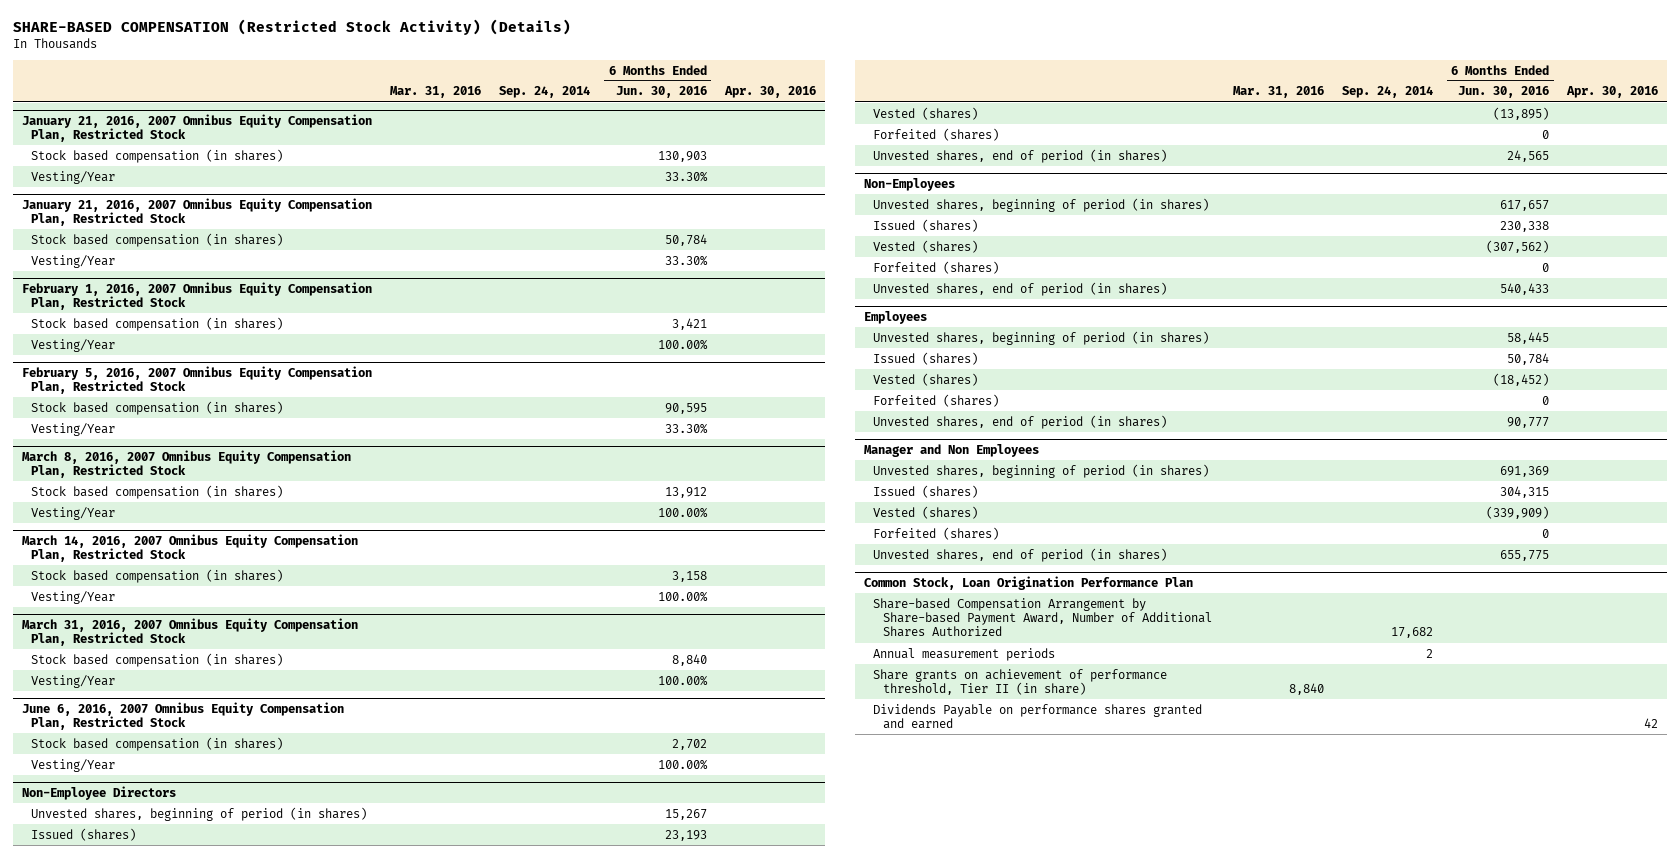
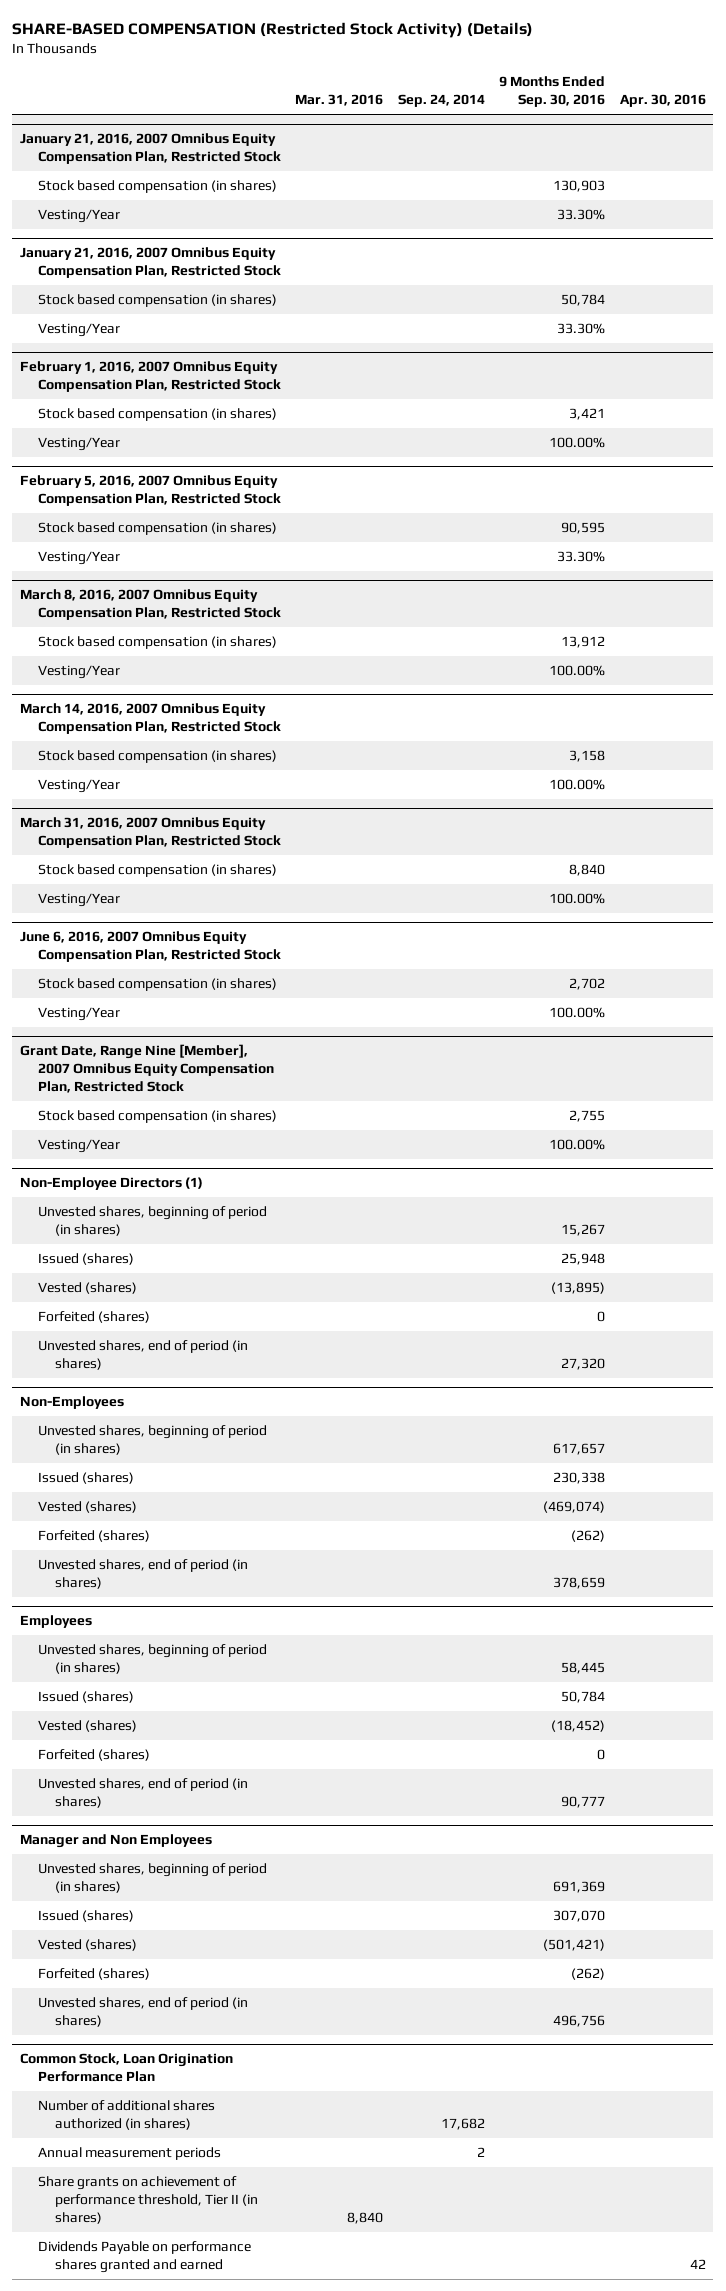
- | Mar. 31, 2016 | Sep. 24, 2014 | 6 Months Ended Jun. 30, 2016 | Apr. 30, 2016
+ | Mar. 31, 2016 | Sep. 24, 2014 | 9 Months Ended Sep. 30, 2016 | Apr. 30, 2016
- Non-Employee Directors
+ Grant Date, Range Nine [Member], 2007 Omnibus Equity Compensation Plan, Restricted Stock
+ Stock based compensation (in shares) | | | 2,755 |
+ Vesting/Year | | | 100.00% |
+ Non-Employee Directors (1)
@ Common Stock, Loan Origination Performance Plan
- Share-based Compensation Arrangement by Share-based Payment Award, Number of Additional Shares Authorized | | 17,682 | |
+ Number of additional shares authorized (in shares) | | 17,682 | |
- Share grants on achievement of performance threshold, Tier II (in share) | 8,840 | | |
+ Share grants on achievement of performance threshold, Tier II (in shares) | 8,840 | | |

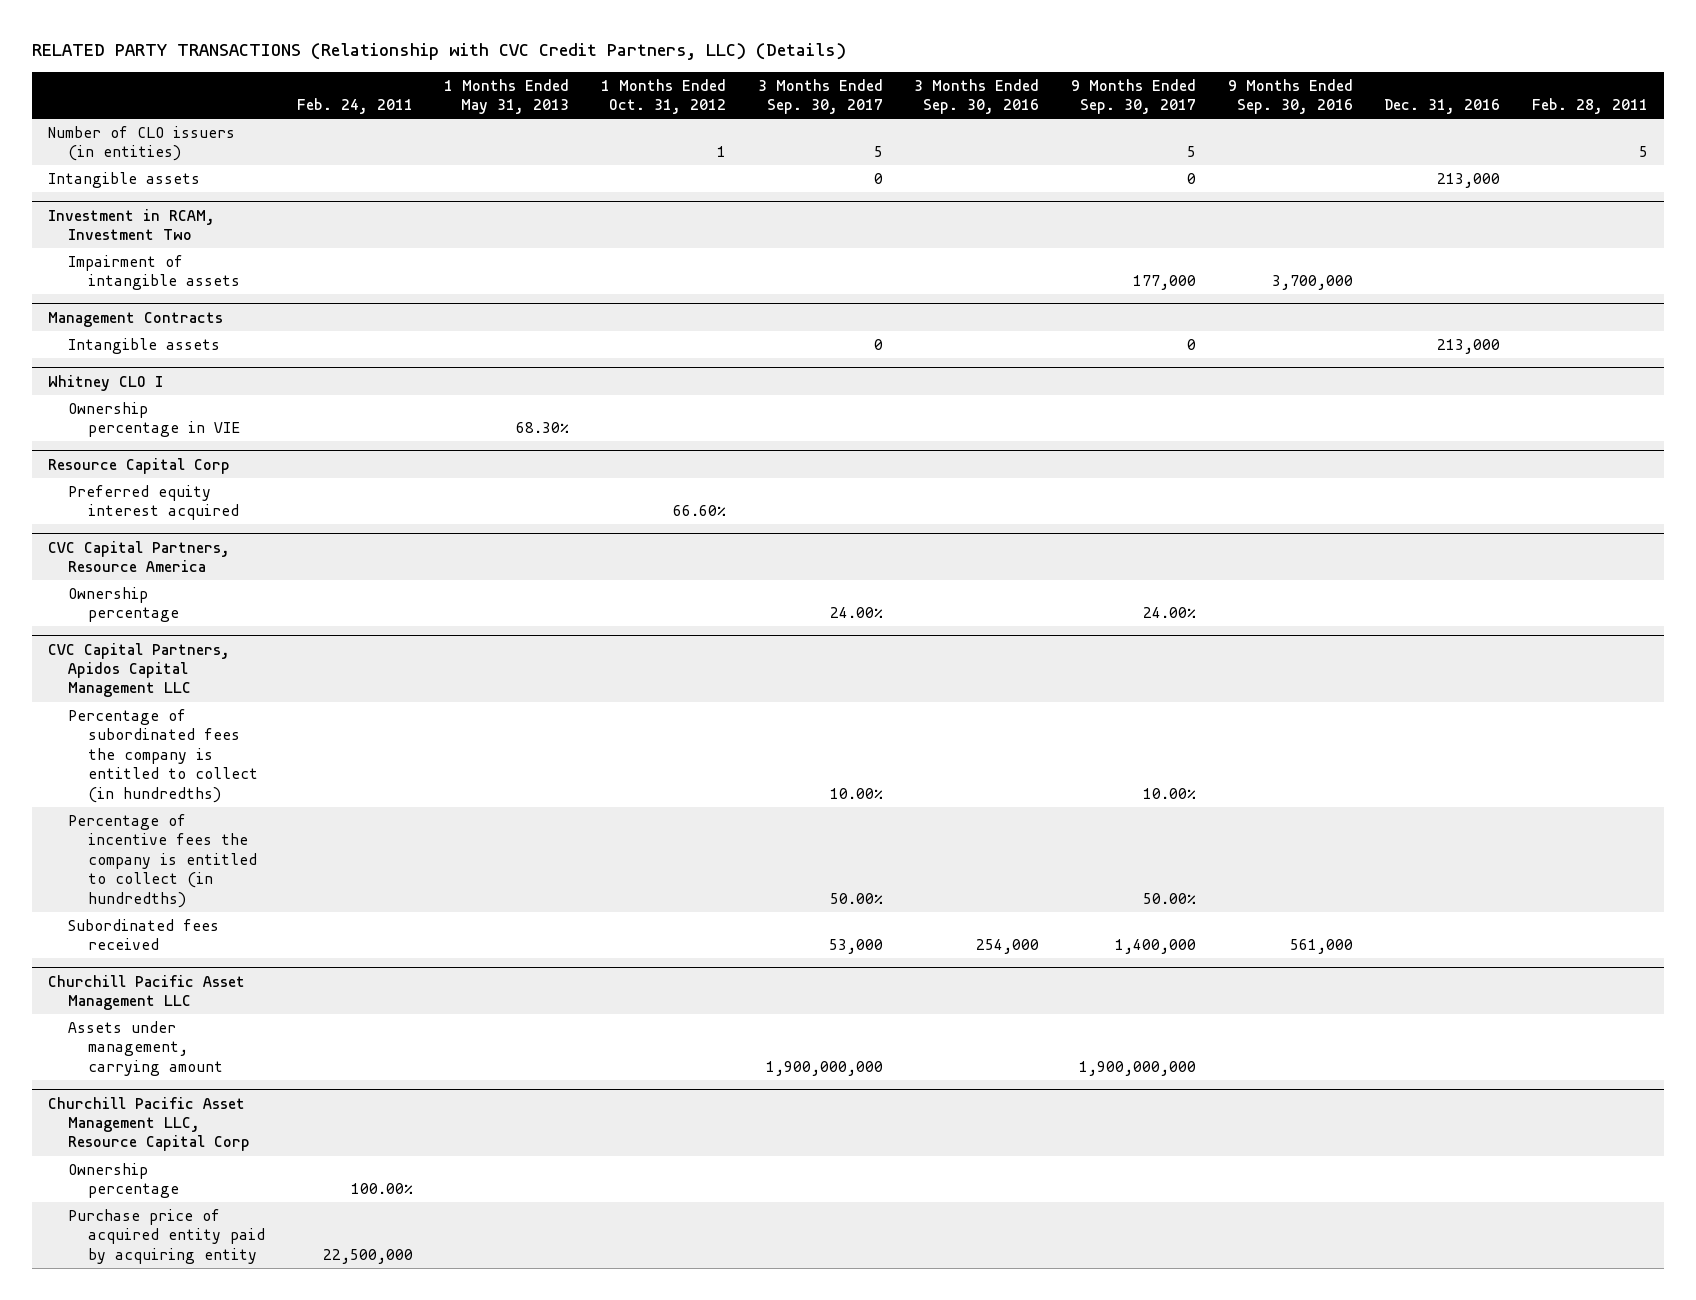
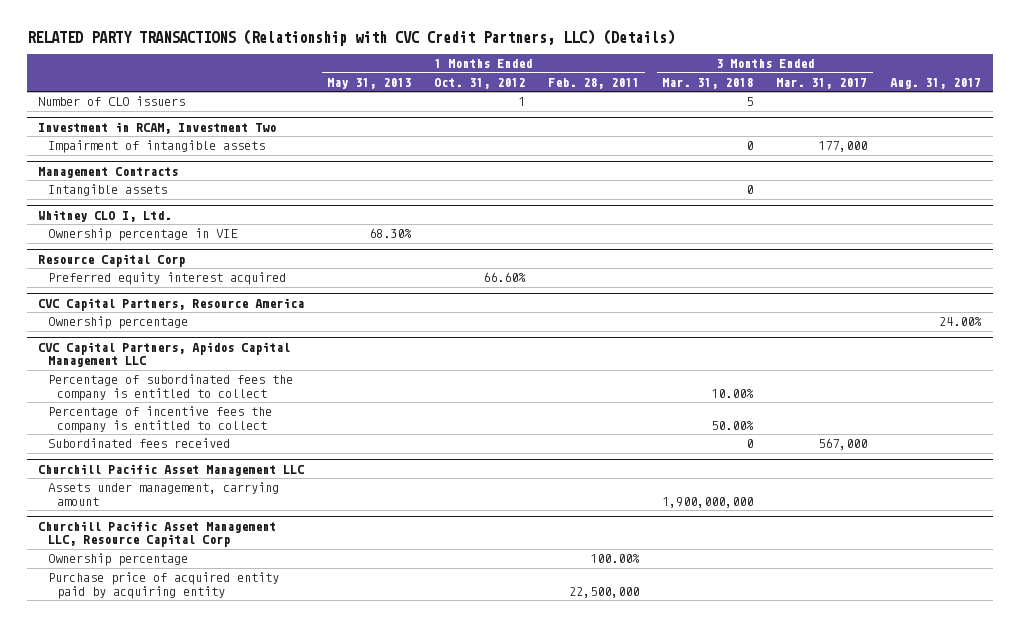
- | Feb. 24, 2011 | 1 Months Ended May 31, 2013 | 1 Months Ended Oct. 31, 2012 | 3 Months Ended Sep. 30, 2017 | 3 Months Ended Sep. 30, 2016 | 9 Months Ended Sep. 30, 2017 | 9 Months Ended Sep. 30, 2016 | Dec. 31, 2016 | Feb. 28, 2011
+ | 1 Months Ended May 31, 2013 | 1 Months Ended Oct. 31, 2012 | 1 Months Ended Feb. 28, 2011 | 3 Months Ended Mar. 31, 2018 | 3 Months Ended Mar. 31, 2017 | Aug. 31, 2017
- Number of CLO issuers (in entities) | | | 1 | 5 | | 5 | | | 5
- Intangible assets | | | | 0 | | 0 | | 213,000 |
+ Number of CLO issuers | | 1 | | 5 | |
- Whitney CLO I
+ Whitney CLO I, Ltd.
@ CVC Capital Partners, Apidos Capital Management LLC
- Percentage of subordinated fees the company is entitled to collect (in hundredths) | | | | 10.00% | | 10.00% | | |
- Percentage of incentive fees the company is entitled to collect (in hundredths) | | | | 50.00% | | 50.00% | | |
+ Percentage of subordinated fees the company is entitled to collect | | | | 10.00% | |
+ Percentage of incentive fees the company is entitled to collect | | | | 50.00% | |

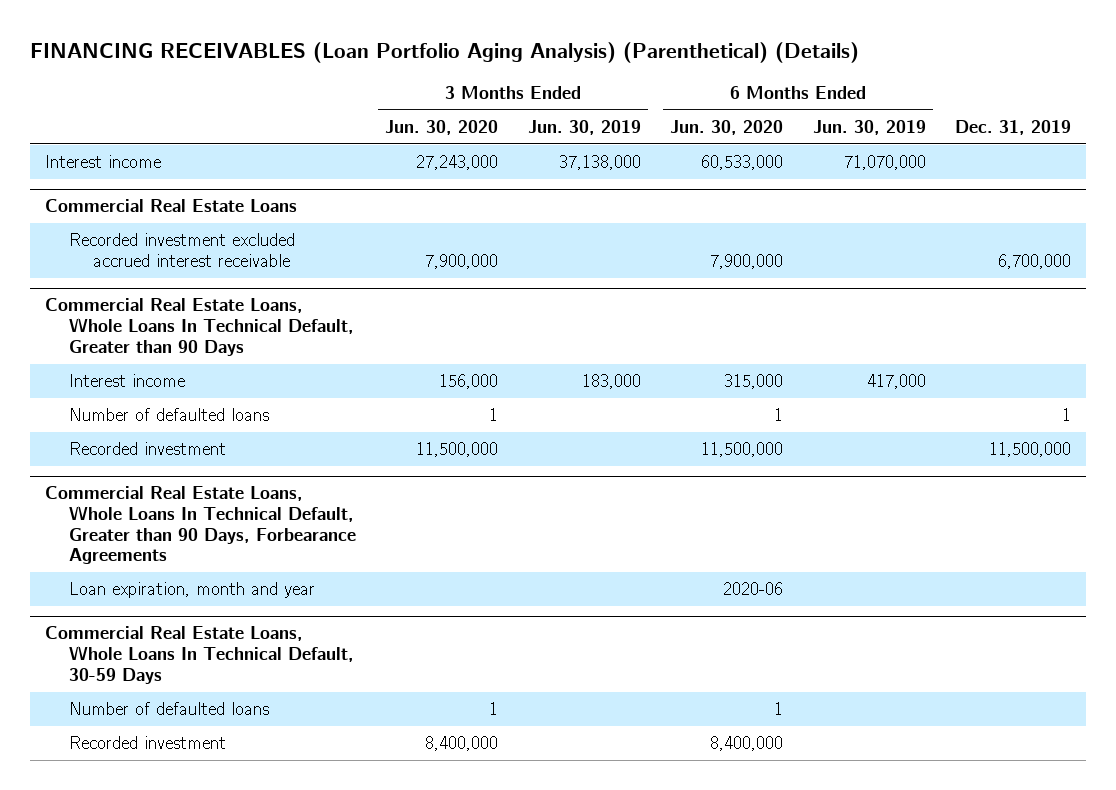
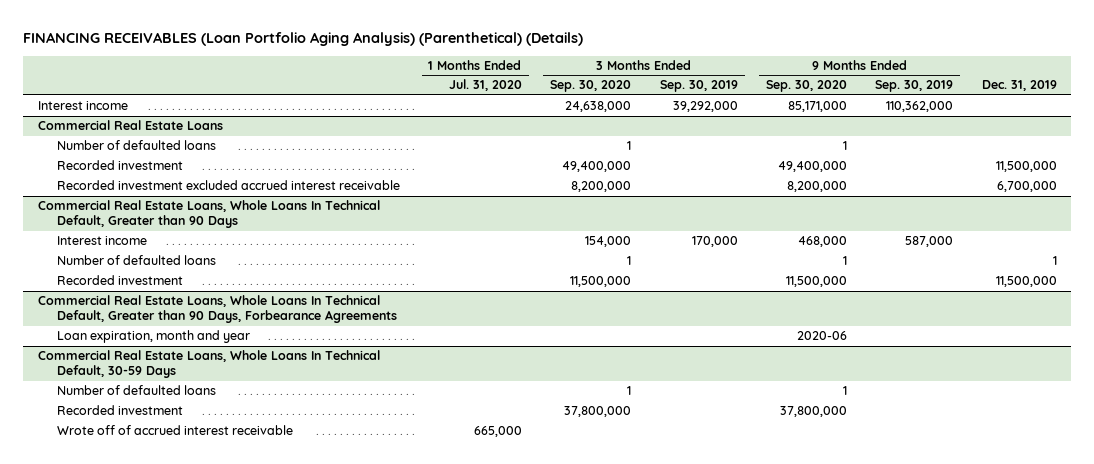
- | 3 Months Ended Jun. 30, 2020 | 3 Months Ended Jun. 30, 2019 | 6 Months Ended Jun. 30, 2020 | 6 Months Ended Jun. 30, 2019 | Dec. 31, 2019
+ | 1 Months Ended Jul. 31, 2020 | 3 Months Ended Sep. 30, 2020 | 3 Months Ended Sep. 30, 2019 | 9 Months Ended Sep. 30, 2020 | 9 Months Ended Sep. 30, 2019 | Dec. 31, 2019
@ Commercial Real Estate Loans
+ Number of defaulted loans | | 1 | | 1 | |
+ Recorded investment | | 49,400,000 | | 49,400,000 | | 11,500,000
@ Commercial Real Estate Loans, Whole Loans In Technical Default, 30-59 Days
+ Wrote off of accrued interest receivable | 665,000 | | | | |

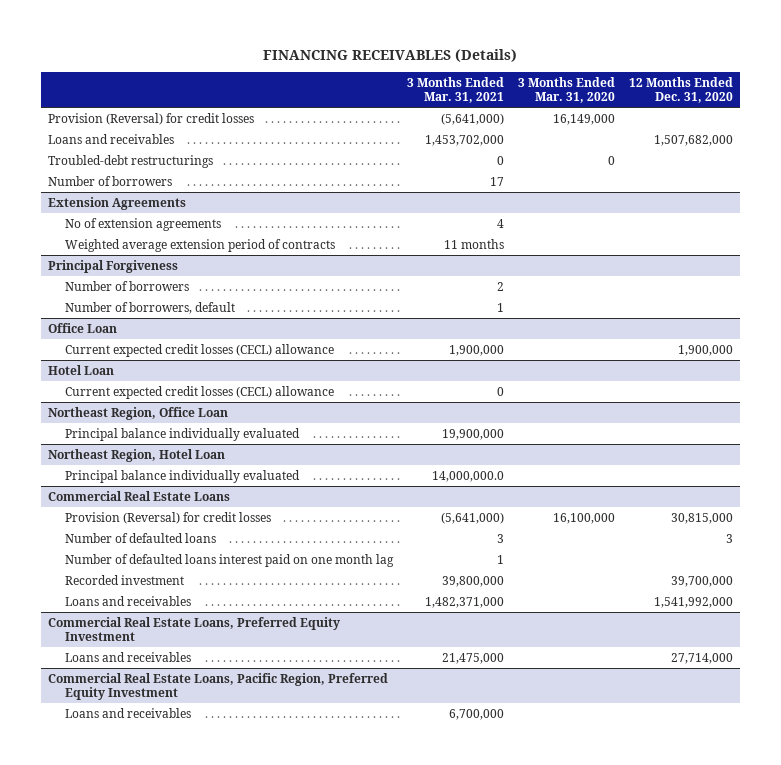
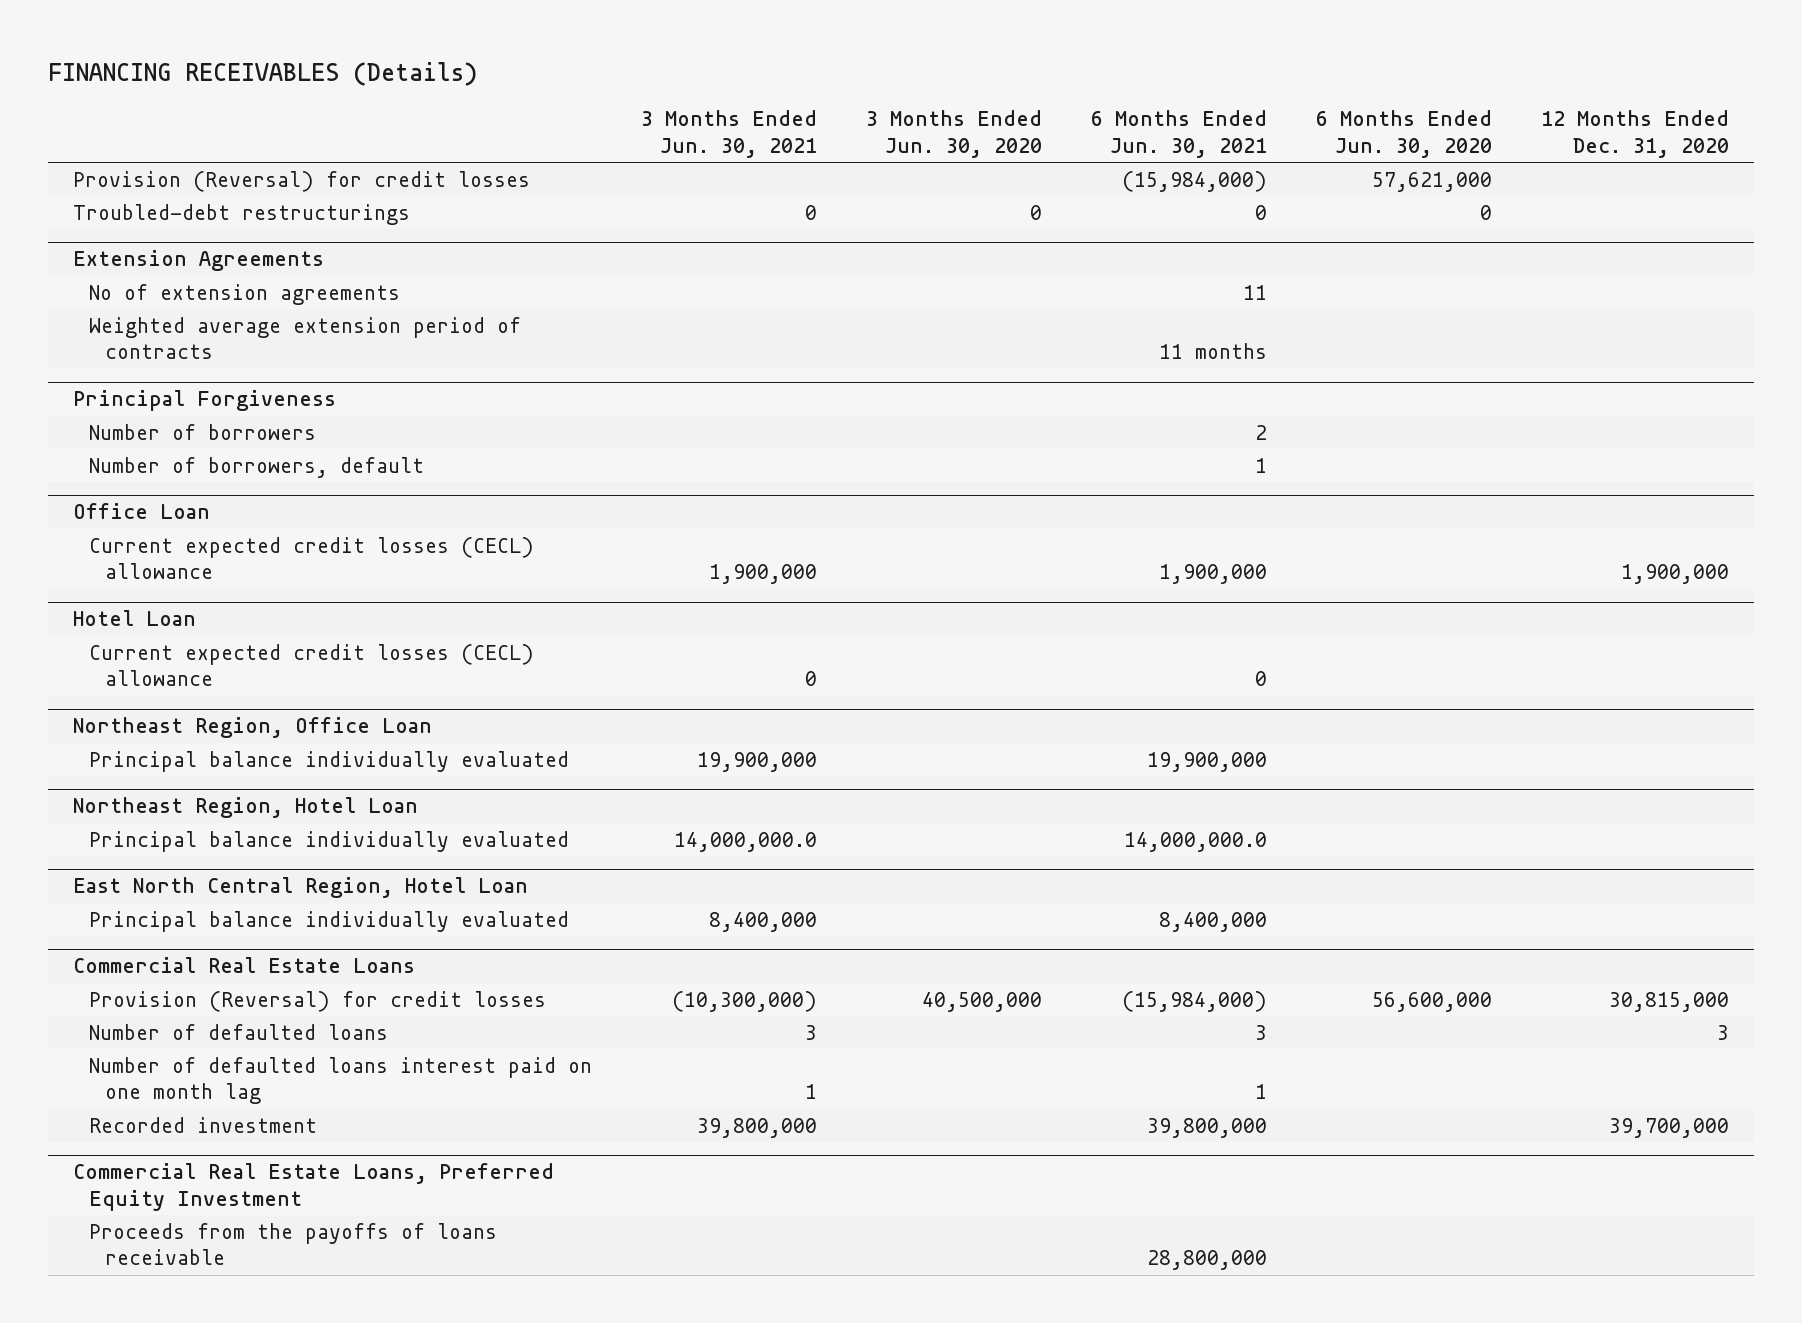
- | 3 Months Ended Mar. 31, 2021 | 3 Months Ended Mar. 31, 2020 | 12 Months Ended Dec. 31, 2020
+ | 3 Months Ended Jun. 30, 2021 | 3 Months Ended Jun. 30, 2020 | 6 Months Ended Jun. 30, 2021 | 6 Months Ended Jun. 30, 2020 | 12 Months Ended Dec. 31, 2020
- Loans and receivables | 1,453,702,000 | | 1,507,682,000
- Number of borrowers | 17 | |
+ East North Central Region, Hotel Loan
+ Principal balance individually evaluated | 8,400,000 | | 8,400,000 | |
@ Commercial Real Estate Loans
- Loans and receivables | 1,482,371,000 | | 1,541,992,000
@ Commercial Real Estate Loans, Preferred Equity Investment
- Loans and receivables | 21,475,000 | | 27,714,000
- Commercial Real Estate Loans, Pacific Region, Preferred Equity Investment
- Loans and receivables | 6,700,000 | |
@ Commercial Real Estate Loans, Preferred Equity Investment
+ Proceeds from the payoffs of loans receivable | | | 28,800,000 | |

